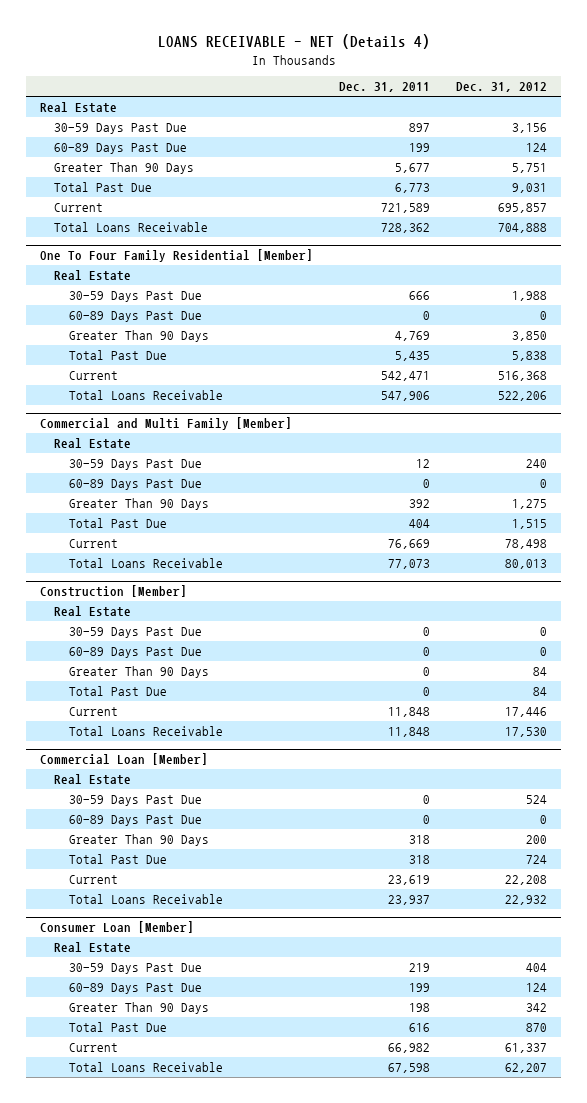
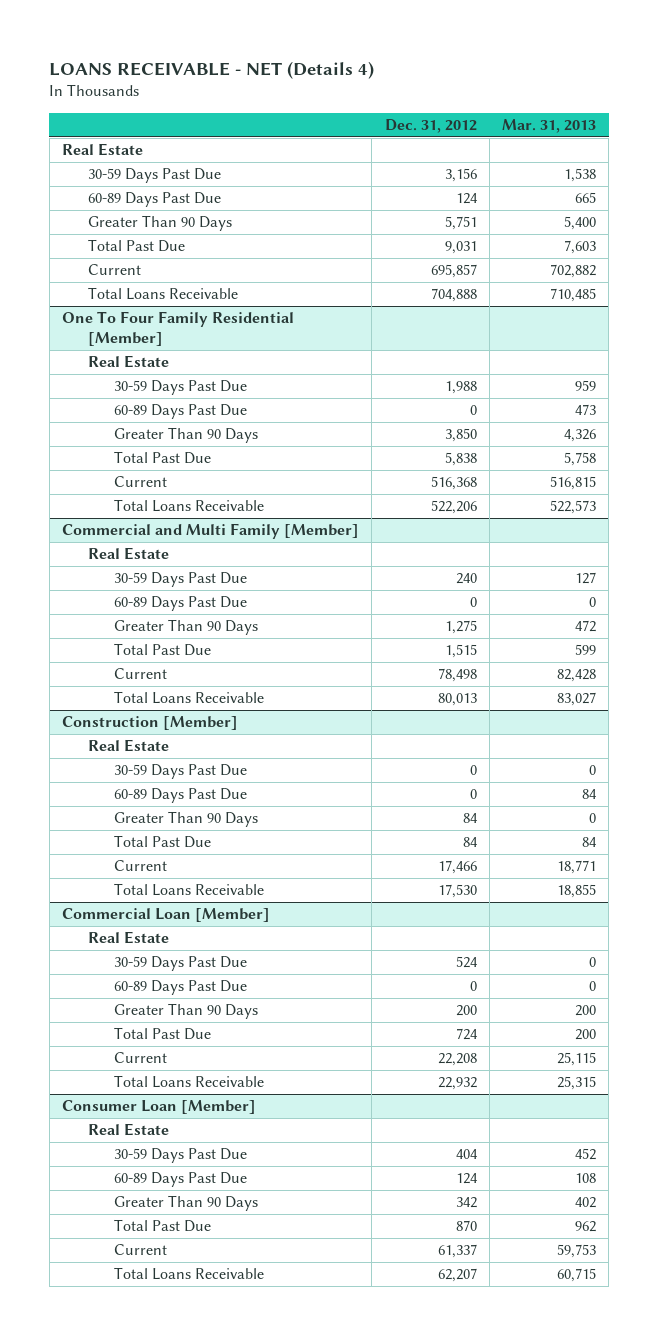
- | Dec. 31, 2011 | Dec. 31, 2012
+ | Dec. 31, 2012 | Mar. 31, 2013
@ Construction [Member]
- Current | 11,848 | 17,446
+ Current | 17,466 | 18,771

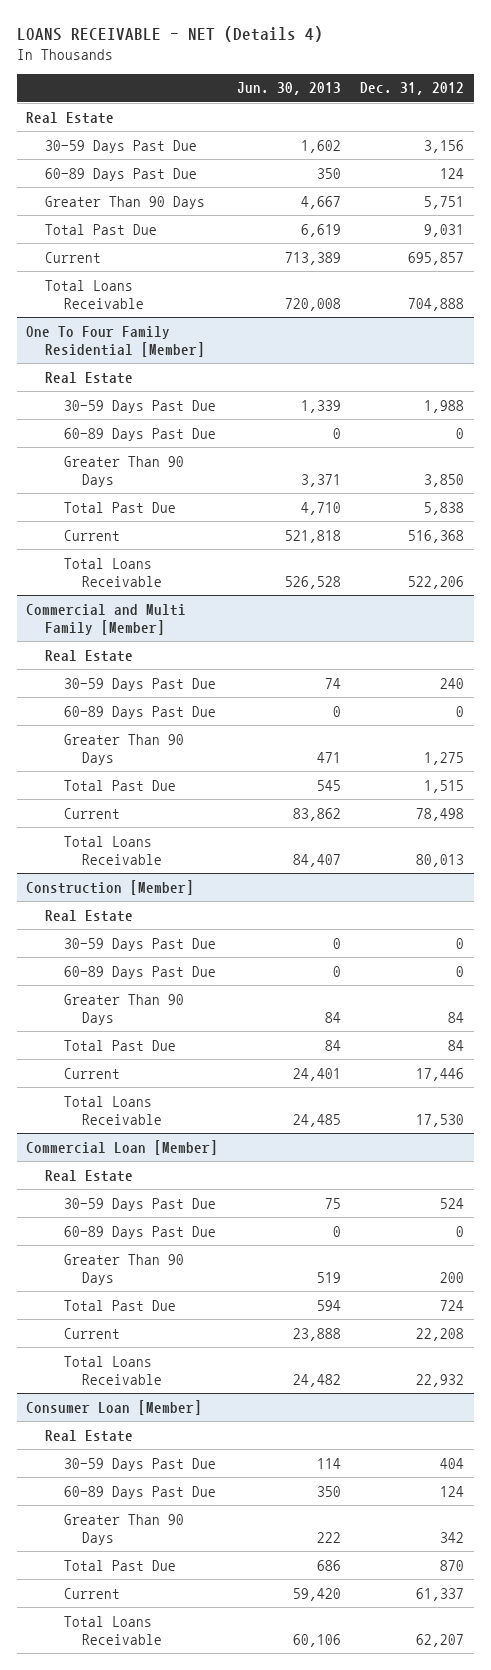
- | Dec. 31, 2012 | Mar. 31, 2013
+ | Jun. 30, 2013 | Dec. 31, 2012
@ Construction [Member]
- Current | 17,466 | 18,771
+ Current | 24,401 | 17,446

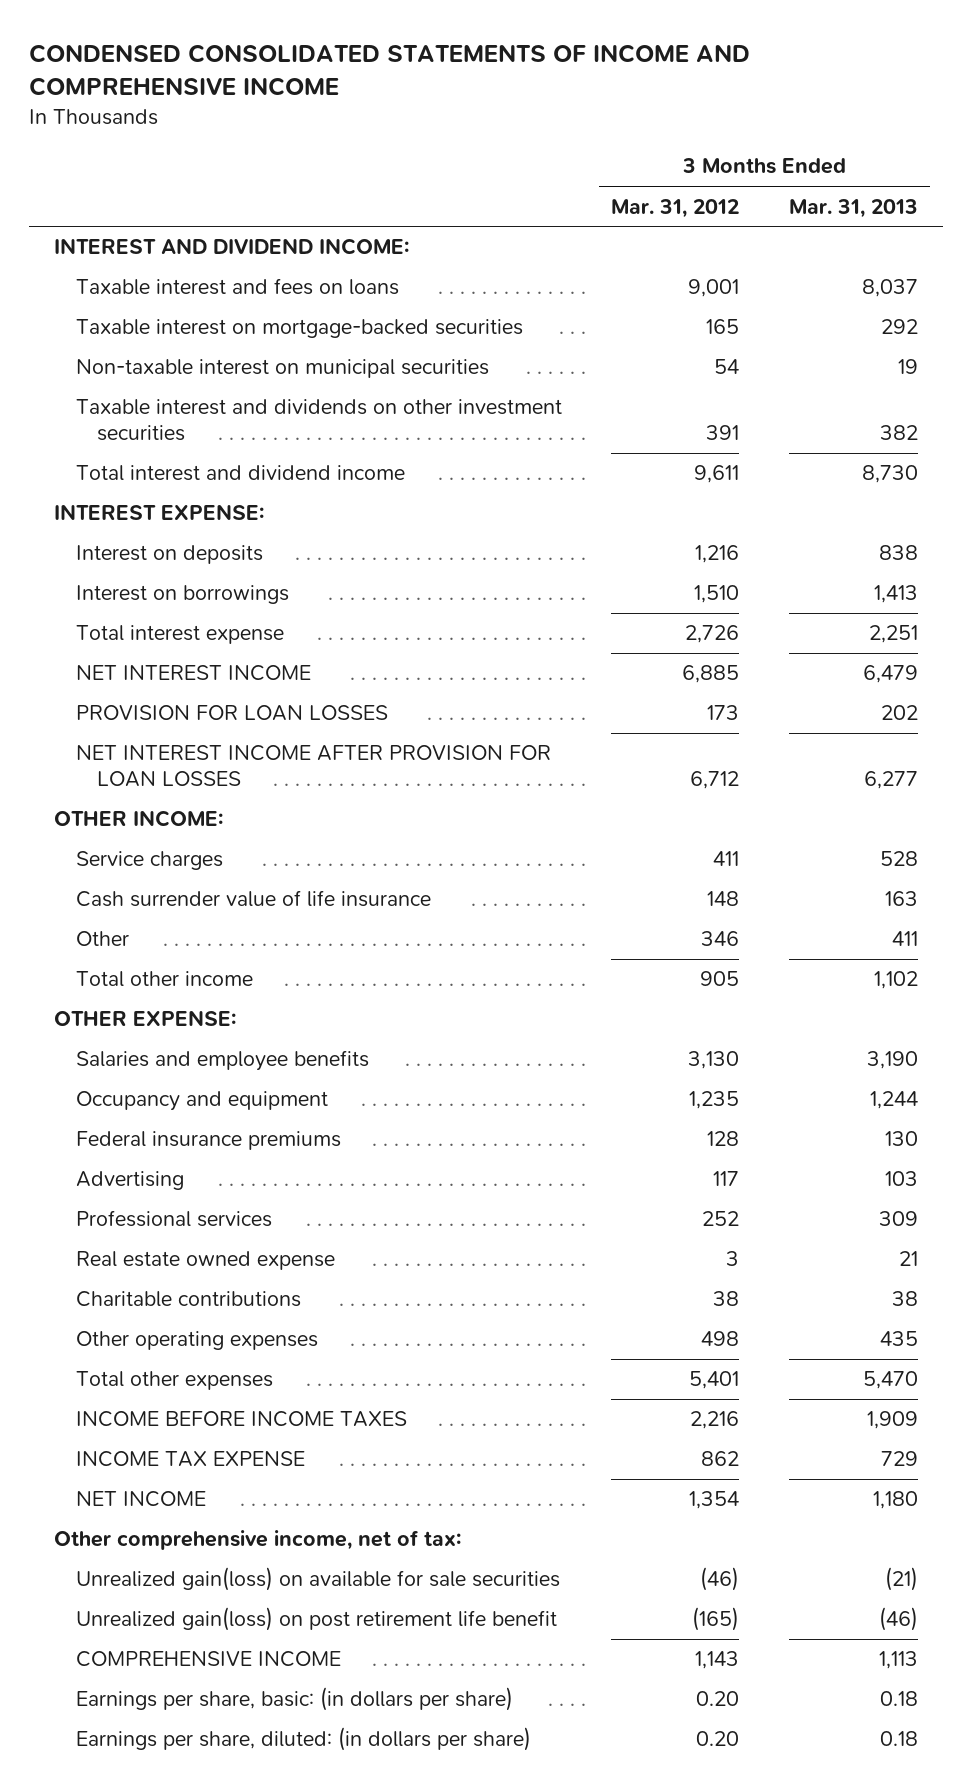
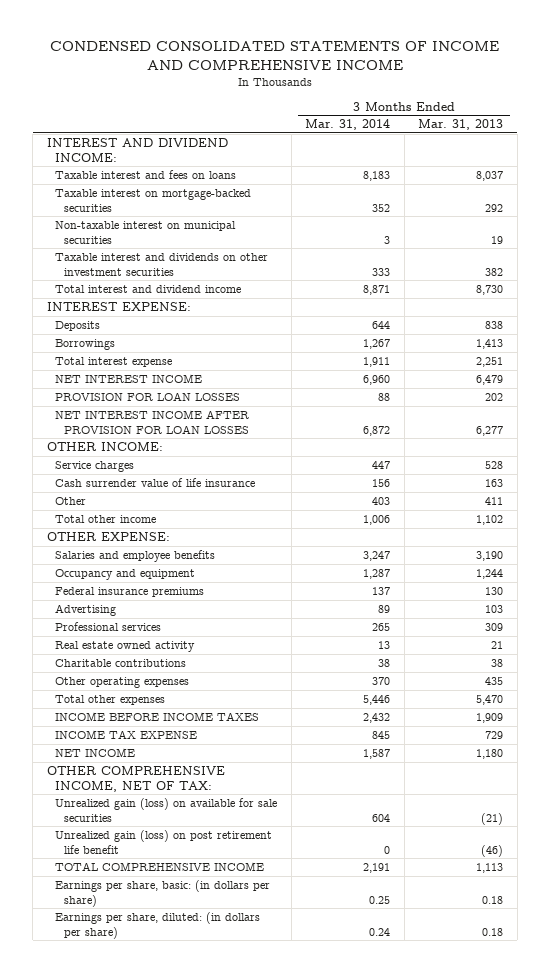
- | 3 Months Ended Mar. 31, 2012 | 3 Months Ended Mar. 31, 2013
+ | 3 Months Ended Mar. 31, 2014 | 3 Months Ended Mar. 31, 2013
- Interest on deposits | 1,216 | 838
- Interest on borrowings | 1,510 | 1,413
+ Deposits | 644 | 838
+ Borrowings | 1,267 | 1,413
- Real estate owned expense | 3 | 21
+ Real estate owned activity | 13 | 21
- Other comprehensive income, net of tax:
- Unrealized gain(loss) on available for sale securities | (46) | (21)
- Unrealized gain(loss) on post retirement life benefit | (165) | (46)
- COMPREHENSIVE INCOME | 1,143 | 1,113
+ OTHER COMPREHENSIVE INCOME, NET OF TAX:
+ Unrealized gain (loss) on available for sale securities | 604 | (21)
+ Unrealized gain (loss) on post retirement life benefit | 0 | (46)
+ TOTAL COMPREHENSIVE INCOME | 2,191 | 1,113

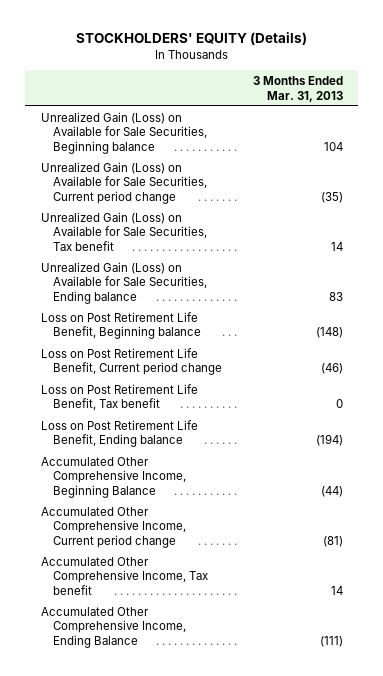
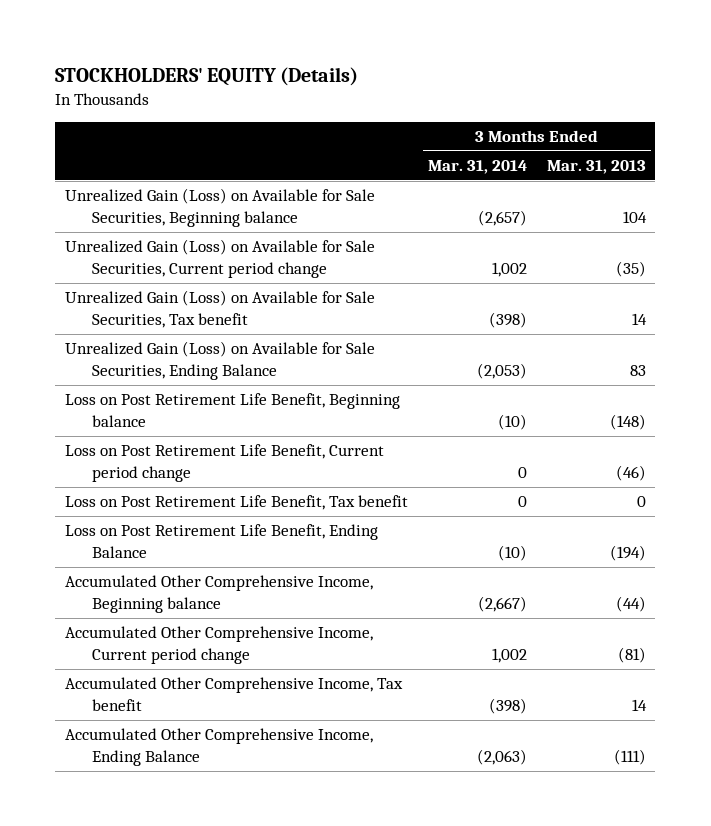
- | 3 Months Ended Mar. 31, 2013
+ | 3 Months Ended Mar. 31, 2014 | 3 Months Ended Mar. 31, 2013
- Unrealized Gain (Loss) on Available for Sale Securities, Ending balance | 83
+ Unrealized Gain (Loss) on Available for Sale Securities, Ending Balance | (2,053) | 83
- Loss on Post Retirement Life Benefit, Ending balance | (194)
- Accumulated Other Comprehensive Income, Beginning Balance | (44)
+ Loss on Post Retirement Life Benefit, Ending Balance | (10) | (194)
+ Accumulated Other Comprehensive Income, Beginning balance | (2,667) | (44)

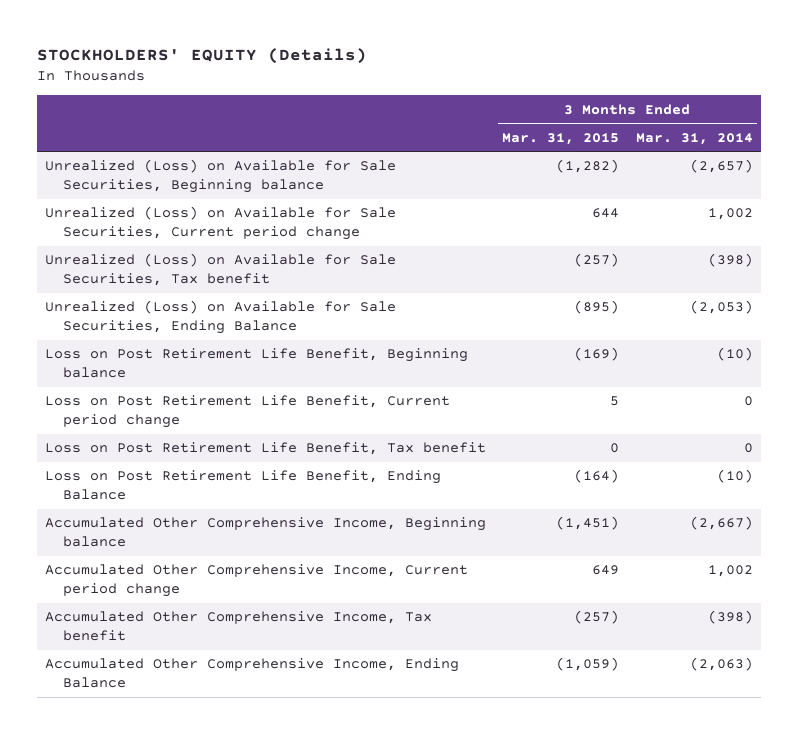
- | 3 Months Ended Mar. 31, 2014 | 3 Months Ended Mar. 31, 2013
+ | 3 Months Ended Mar. 31, 2015 | 3 Months Ended Mar. 31, 2014
- Unrealized Gain (Loss) on Available for Sale Securities, Beginning balance | (2,657) | 104
- Unrealized Gain (Loss) on Available for Sale Securities, Current period change | 1,002 | (35)
- Unrealized Gain (Loss) on Available for Sale Securities, Tax benefit | (398) | 14
- Unrealized Gain (Loss) on Available for Sale Securities, Ending Balance | (2,053) | 83
+ Unrealized (Loss) on Available for Sale Securities, Beginning balance | (1,282) | (2,657)
+ Unrealized (Loss) on Available for Sale Securities, Current period change | 644 | 1,002
+ Unrealized (Loss) on Available for Sale Securities, Tax benefit | (257) | (398)
+ Unrealized (Loss) on Available for Sale Securities, Ending Balance | (895) | (2,053)

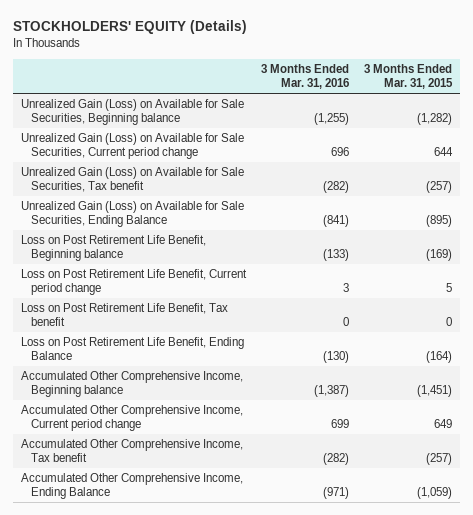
- | 3 Months Ended Mar. 31, 2015 | 3 Months Ended Mar. 31, 2014
+ | 3 Months Ended Mar. 31, 2016 | 3 Months Ended Mar. 31, 2015
- Unrealized (Loss) on Available for Sale Securities, Beginning balance | (1,282) | (2,657)
- Unrealized (Loss) on Available for Sale Securities, Current period change | 644 | 1,002
- Unrealized (Loss) on Available for Sale Securities, Tax benefit | (257) | (398)
- Unrealized (Loss) on Available for Sale Securities, Ending Balance | (895) | (2,053)
+ Unrealized Gain (Loss) on Available for Sale Securities, Beginning balance | (1,255) | (1,282)
+ Unrealized Gain (Loss) on Available for Sale Securities, Current period change | 696 | 644
+ Unrealized Gain (Loss) on Available for Sale Securities, Tax benefit | (282) | (257)
+ Unrealized Gain (Loss) on Available for Sale Securities, Ending Balance | (841) | (895)

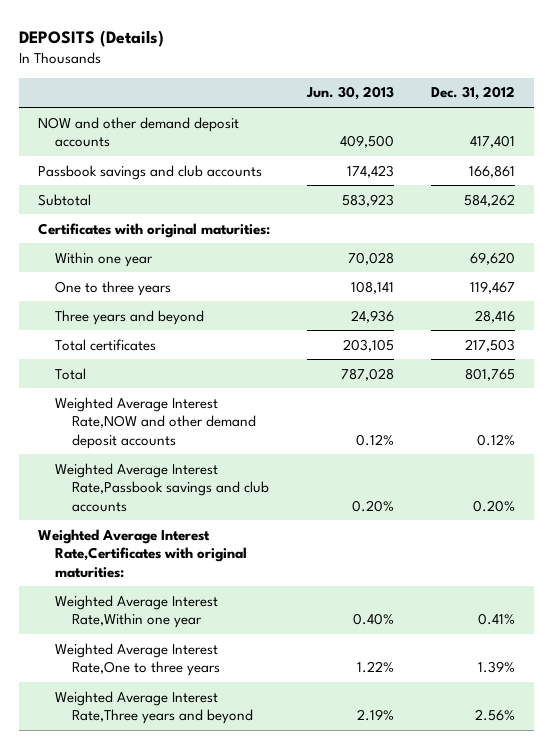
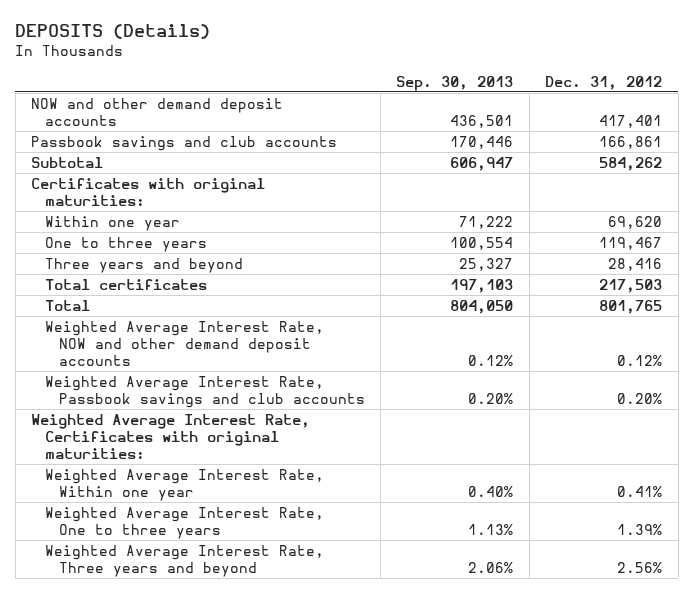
- | Jun. 30, 2013 | Dec. 31, 2012
+ | Sep. 30, 2013 | Dec. 31, 2012
- Weighted Average Interest Rate,NOW and other demand deposit accounts | 0.12% | 0.12%
- Weighted Average Interest Rate,Passbook savings and club accounts | 0.20% | 0.20%
- Weighted Average Interest Rate,Certificates with original maturities:
- Weighted Average Interest Rate,Within one year | 0.40% | 0.41%
- Weighted Average Interest Rate,One to three years | 1.22% | 1.39%
- Weighted Average Interest Rate,Three years and beyond | 2.19% | 2.56%
+ Weighted Average Interest Rate, NOW and other demand deposit accounts | 0.12% | 0.12%
+ Weighted Average Interest Rate, Passbook savings and club accounts | 0.20% | 0.20%
+ Weighted Average Interest Rate, Certificates with original maturities:
+ Weighted Average Interest Rate, Within one year | 0.40% | 0.41%
+ Weighted Average Interest Rate, One to three years | 1.13% | 1.39%
+ Weighted Average Interest Rate, Three years and beyond | 2.06% | 2.56%

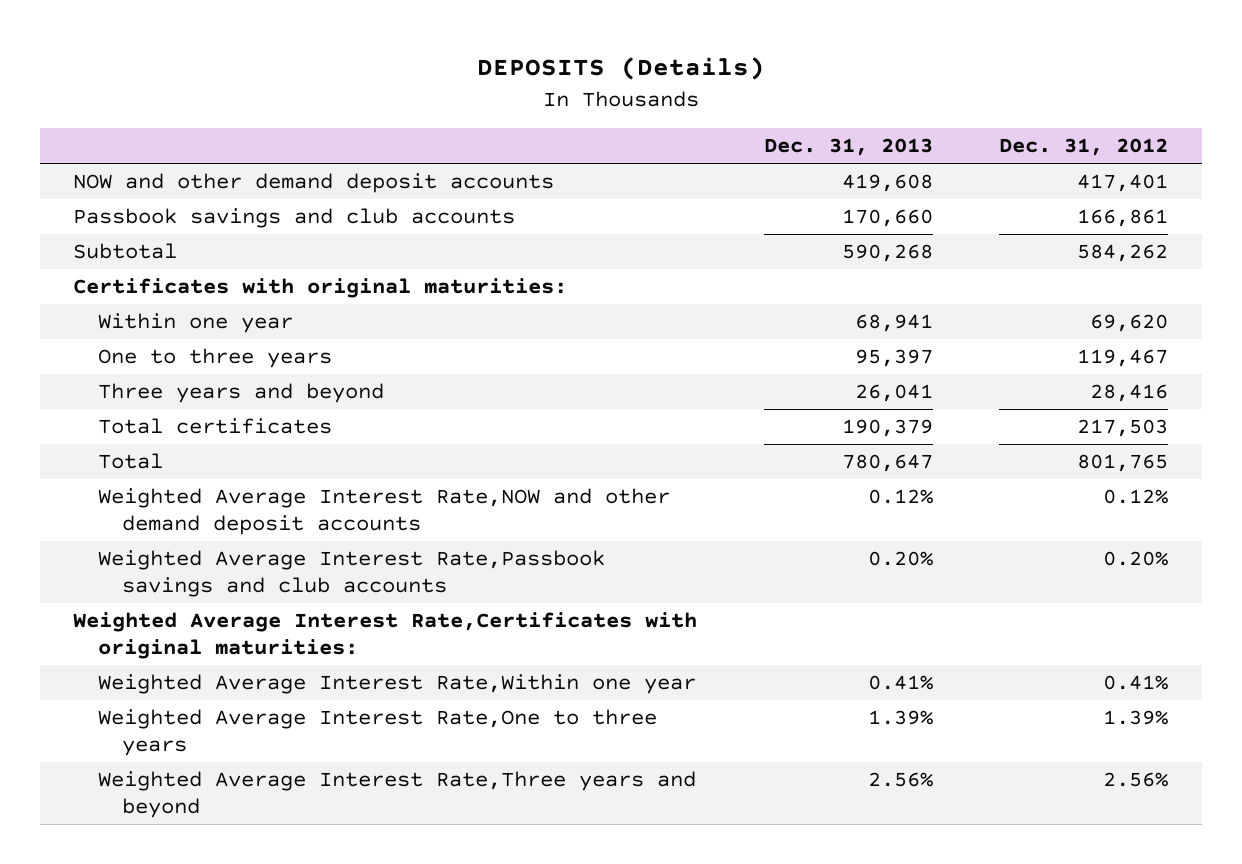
- | Sep. 30, 2013 | Dec. 31, 2012
+ | Dec. 31, 2013 | Dec. 31, 2012
- Weighted Average Interest Rate, NOW and other demand deposit accounts | 0.12% | 0.12%
- Weighted Average Interest Rate, Passbook savings and club accounts | 0.20% | 0.20%
- Weighted Average Interest Rate, Certificates with original maturities:
- Weighted Average Interest Rate, Within one year | 0.40% | 0.41%
- Weighted Average Interest Rate, One to three years | 1.13% | 1.39%
- Weighted Average Interest Rate, Three years and beyond | 2.06% | 2.56%
+ Weighted Average Interest Rate,NOW and other demand deposit accounts | 0.12% | 0.12%
+ Weighted Average Interest Rate,Passbook savings and club accounts | 0.20% | 0.20%
+ Weighted Average Interest Rate,Certificates with original maturities:
+ Weighted Average Interest Rate,Within one year | 0.41% | 0.41%
+ Weighted Average Interest Rate,One to three years | 1.39% | 1.39%
+ Weighted Average Interest Rate,Three years and beyond | 2.56% | 2.56%

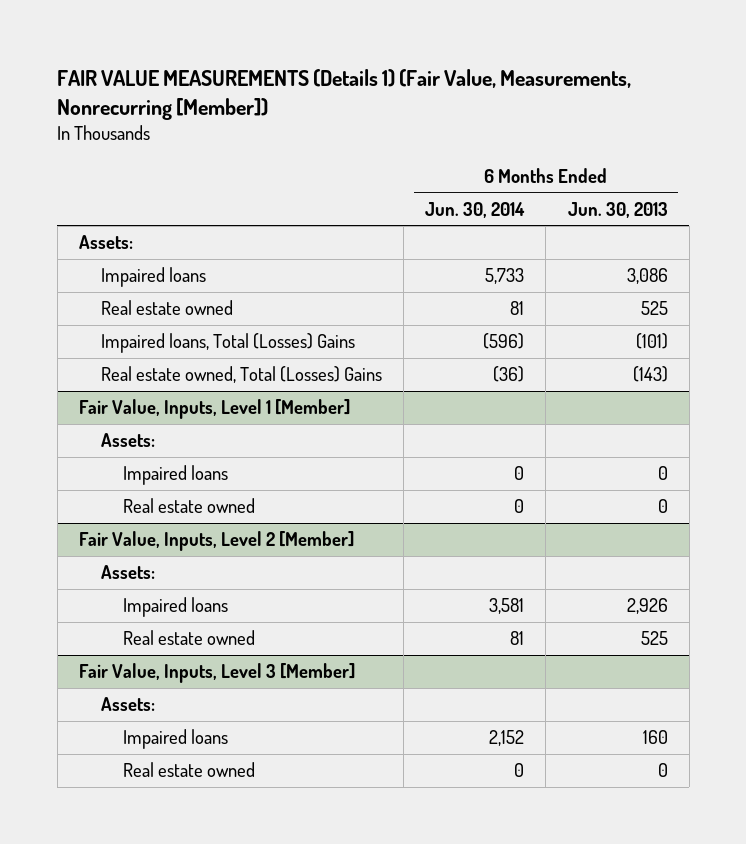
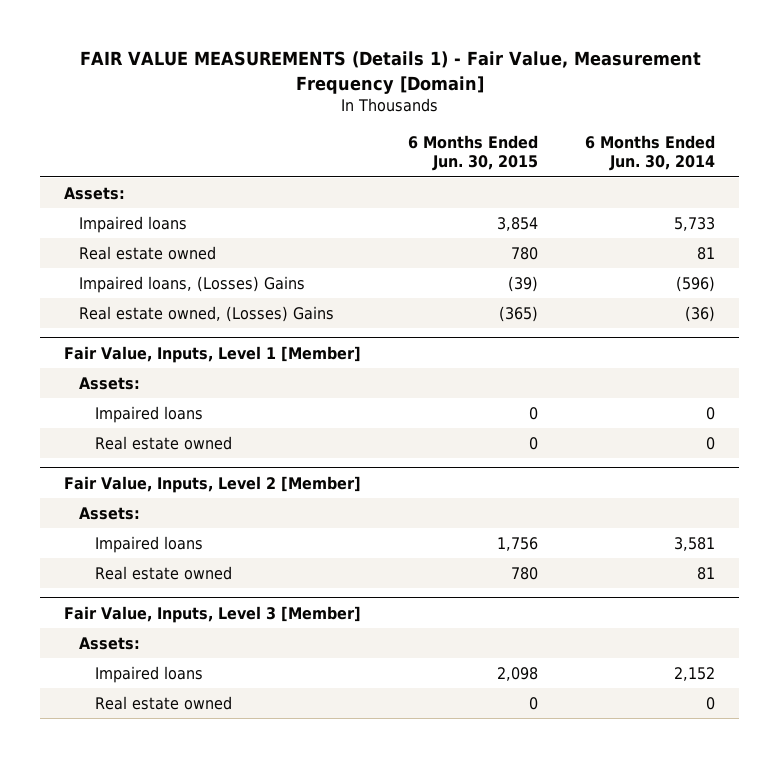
- FAIR VALUE MEASUREMENTS (Details 1) (Fair Value, Measurements, Nonrecurring [Member])
+ FAIR VALUE MEASUREMENTS (Details 1) - Fair Value, Measurement Frequency [Domain]
- | 6 Months Ended Jun. 30, 2014 | 6 Months Ended Jun. 30, 2013
+ | 6 Months Ended Jun. 30, 2015 | 6 Months Ended Jun. 30, 2014
- Impaired loans, Total (Losses) Gains | (596) | (101)
- Real estate owned, Total (Losses) Gains | (36) | (143)
+ Impaired loans, (Losses) Gains | (39) | (596)
+ Real estate owned, (Losses) Gains | (365) | (36)

